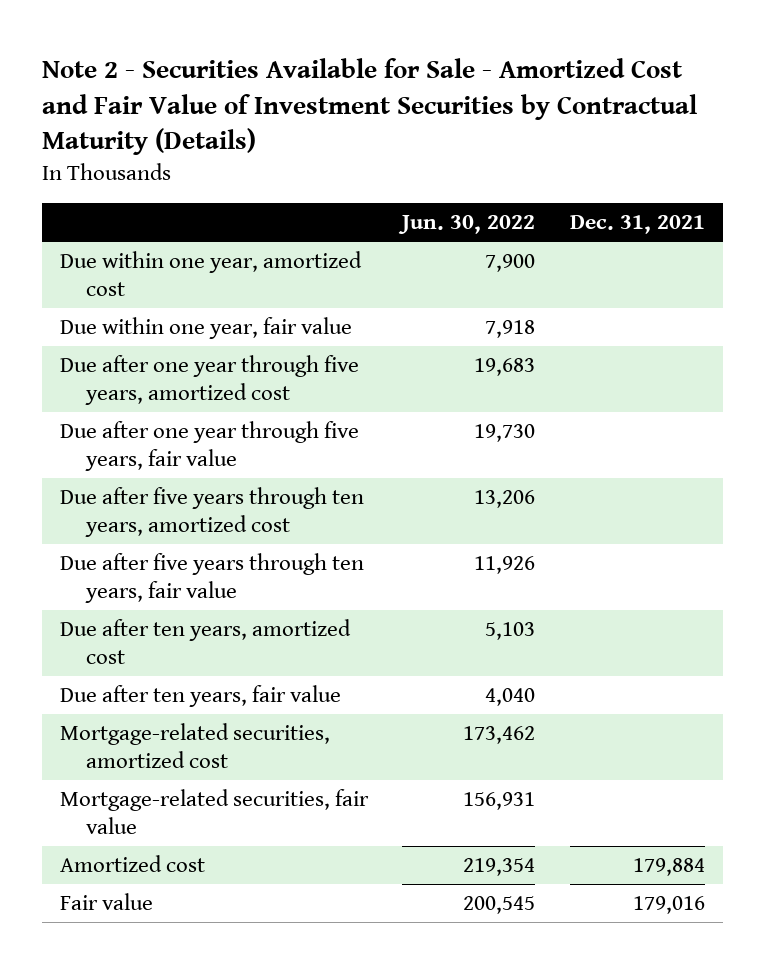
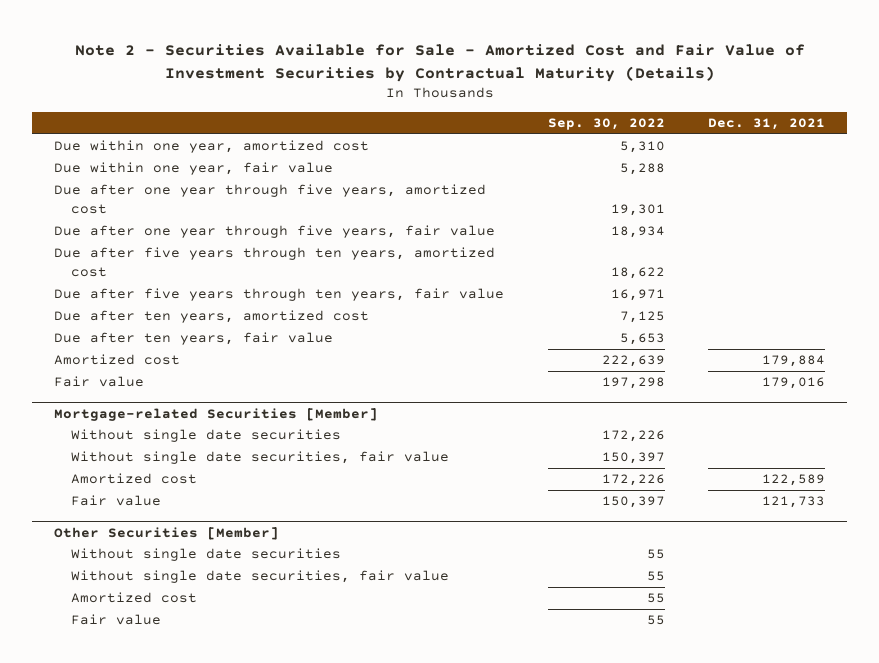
- | Jun. 30, 2022 | Dec. 31, 2021
+ | Sep. 30, 2022 | Dec. 31, 2021
- Mortgage-related securities, amortized cost | 173,462 |
- Mortgage-related securities, fair value | 156,931 |
+ Mortgage-related Securities [Member]
+ Without single date securities | 172,226 |
+ Without single date securities, fair value | 150,397 |
+ Amortized cost | 172,226 | 122,589
+ Fair value | 150,397 | 121,733
+ Other Securities [Member]
+ Without single date securities | 55 |
+ Without single date securities, fair value | 55 |
+ Amortized cost | 55 |
+ Fair value | 55 |

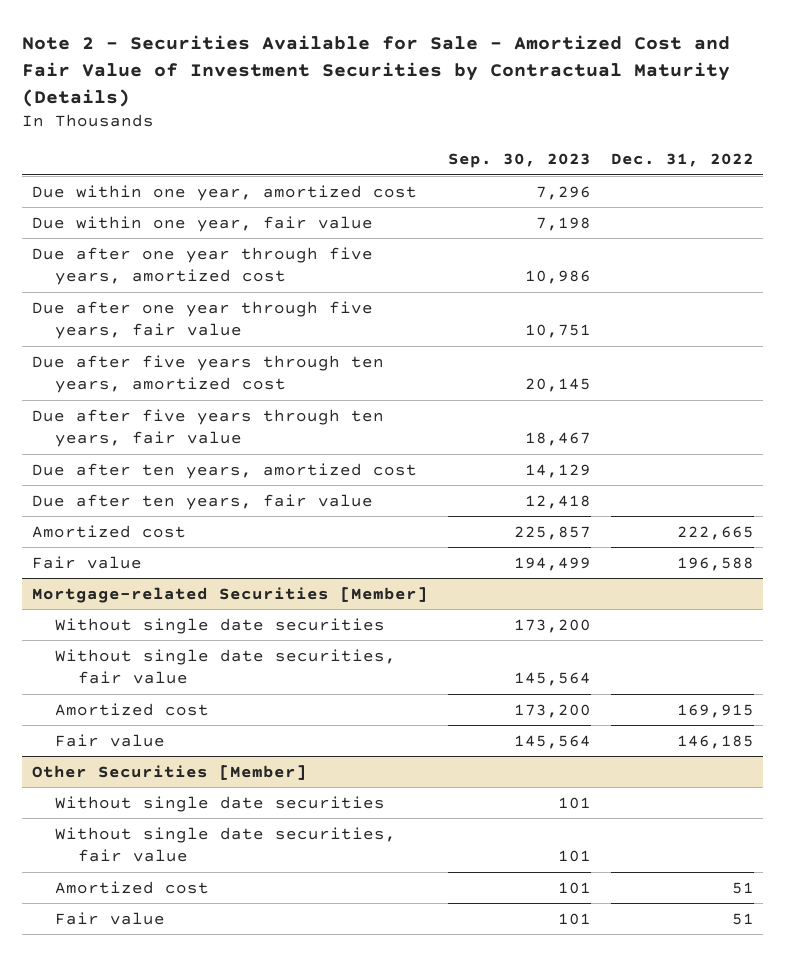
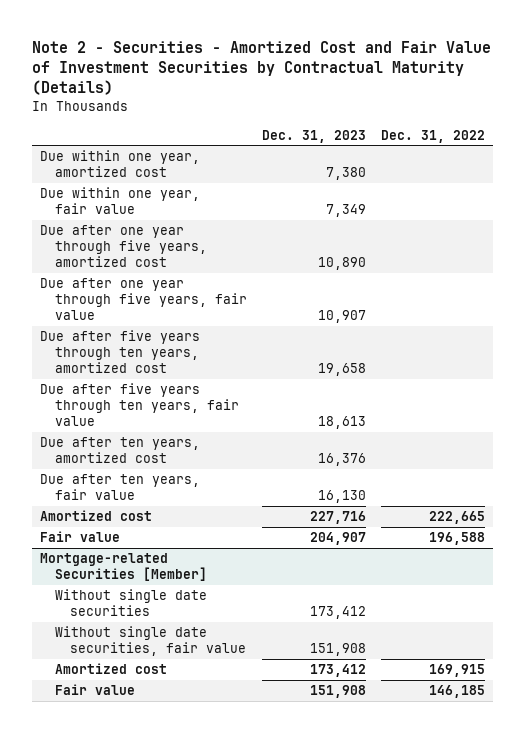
- Note 2 - Securities Available for Sale - Amortized Cost and Fair Value of Investment Securities by Contractual Maturity (Details)
+ Note 2 - Securities - Amortized Cost and Fair Value of Investment Securities by Contractual Maturity (Details)
- | Sep. 30, 2023 | Dec. 31, 2022
+ | Dec. 31, 2023 | Dec. 31, 2022
- Other Securities [Member]
- Without single date securities | 101 |
- Without single date securities, fair value | 101 |
- Amortized cost | 101 | 51
- Fair value | 101 | 51

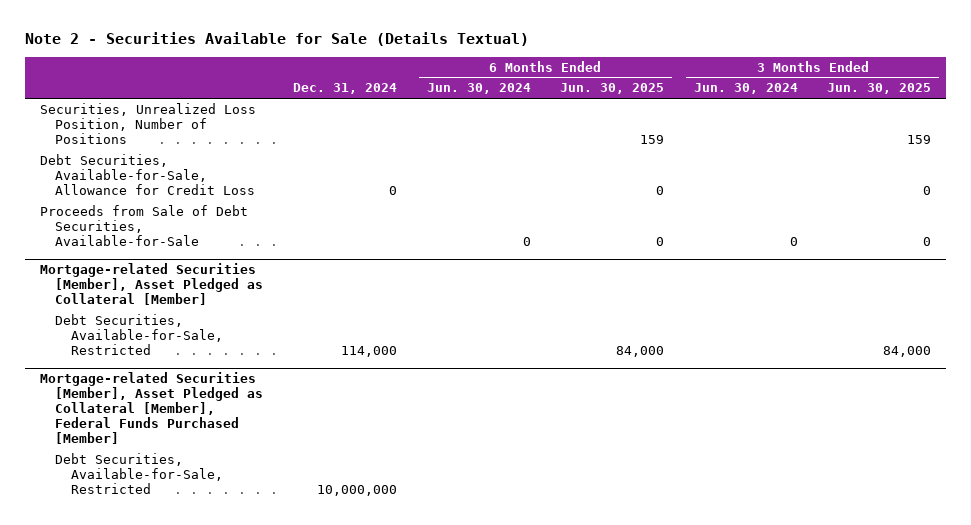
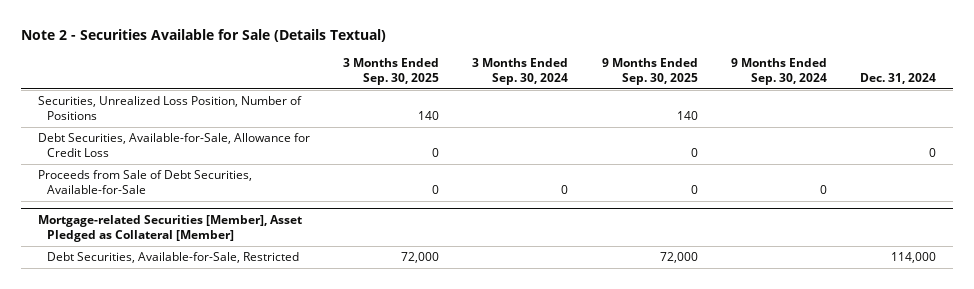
- | Dec. 31, 2024 | 6 Months Ended Jun. 30, 2024 | 6 Months Ended Jun. 30, 2025 | 3 Months Ended Jun. 30, 2024 | 3 Months Ended Jun. 30, 2025
+ | 3 Months Ended Sep. 30, 2025 | 3 Months Ended Sep. 30, 2024 | 9 Months Ended Sep. 30, 2025 | 9 Months Ended Sep. 30, 2024 | Dec. 31, 2024
- Mortgage-related Securities [Member], Asset Pledged as Collateral [Member], Federal Funds Purchased [Member]
- Debt Securities, Available-for-Sale, Restricted | 10,000,000 | | | |

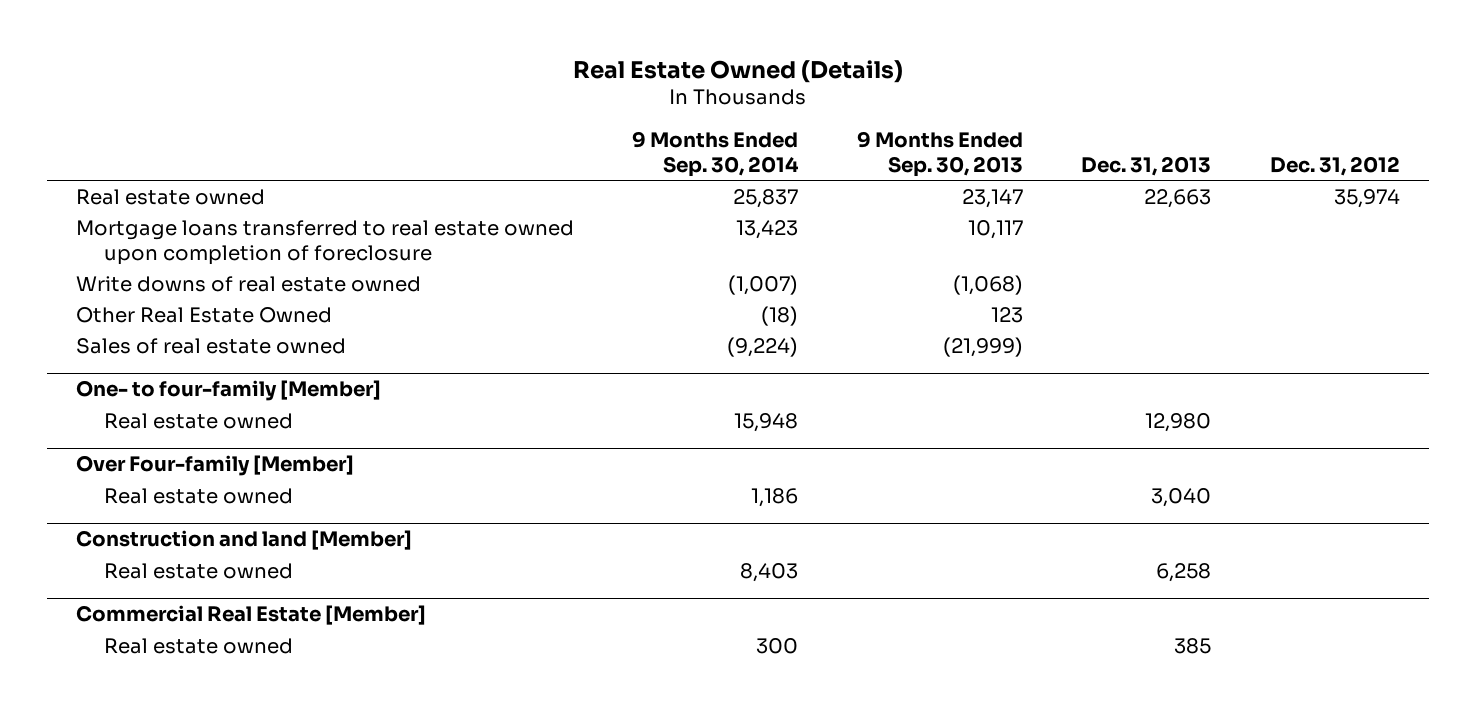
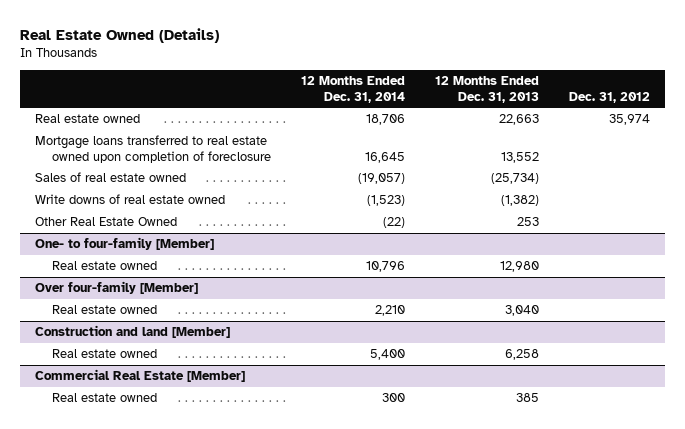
- | 9 Months Ended Sep. 30, 2014 | 9 Months Ended Sep. 30, 2013 | Dec. 31, 2013 | Dec. 31, 2012
+ | 12 Months Ended Dec. 31, 2014 | 12 Months Ended Dec. 31, 2013 | Dec. 31, 2012
moved up: Sales of real estate owned | (19,057) | (25,734) |
- Over Four-family [Member]
+ Over four-family [Member]

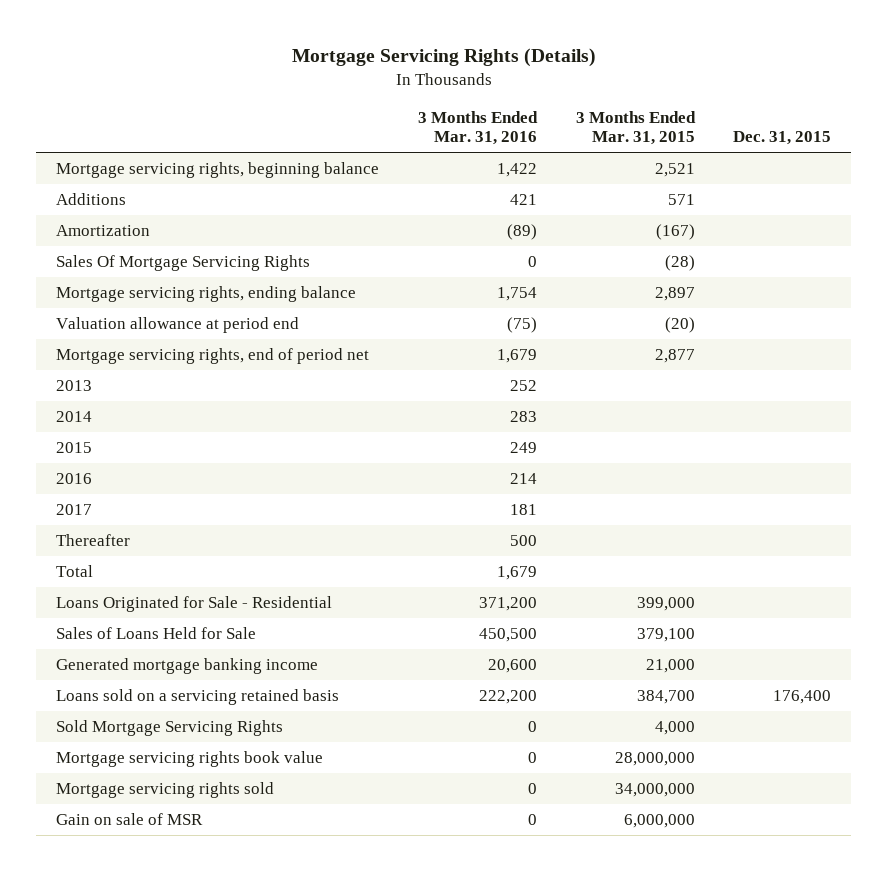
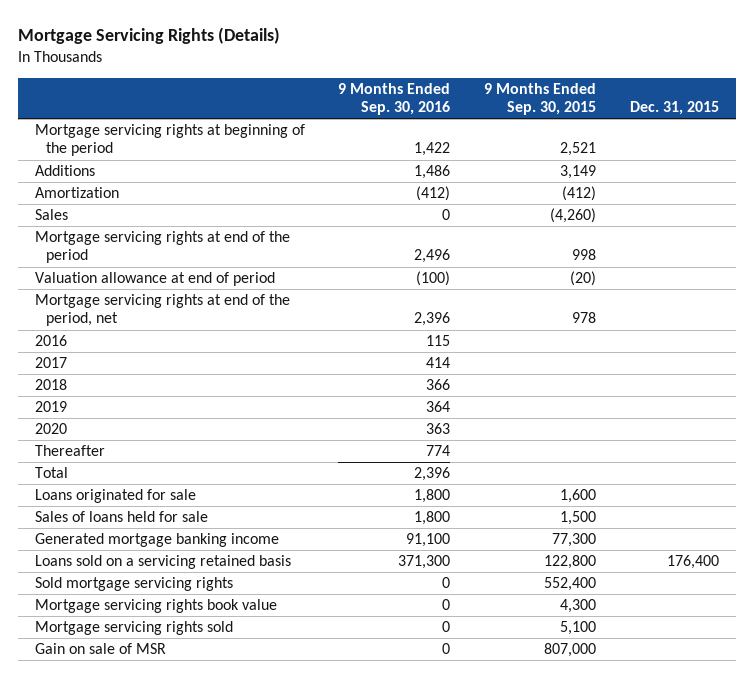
- | 3 Months Ended Mar. 31, 2016 | 3 Months Ended Mar. 31, 2015 | Dec. 31, 2015
+ | 9 Months Ended Sep. 30, 2016 | 9 Months Ended Sep. 30, 2015 | Dec. 31, 2015
- Mortgage servicing rights, beginning balance | 1,422 | 2,521 |
+ Mortgage servicing rights at beginning of the period | 1,422 | 2,521 |
- Sales Of Mortgage Servicing Rights | 0 | (28) |
- Mortgage servicing rights, ending balance | 1,754 | 2,897 |
- Valuation allowance at period end | (75) | (20) |
- Mortgage servicing rights, end of period net | 1,679 | 2,877 |
- 2013 | 252 | |
- 2014 | 283 | |
- 2015 | 249 | |
+ Sales | 0 | (4,260) |
+ Mortgage servicing rights at end of the period | 2,496 | 998 |
+ Valuation allowance at end of period | (100) | (20) |
+ Mortgage servicing rights at end of the period, net | 2,396 | 978 |
+ 2018 | 366 | |
+ 2019 | 364 | |
+ 2020 | 363 | |
- Loans Originated for Sale - Residential | 371,200 | 399,000 |
- Sales of Loans Held for Sale | 450,500 | 379,100 |
+ Loans originated for sale | 1,800 | 1,600 |
+ Sales of loans held for sale | 1,800 | 1,500 |
- Sold Mortgage Servicing Rights | 0 | 4,000 |
+ Sold mortgage servicing rights | 0 | 552,400 |

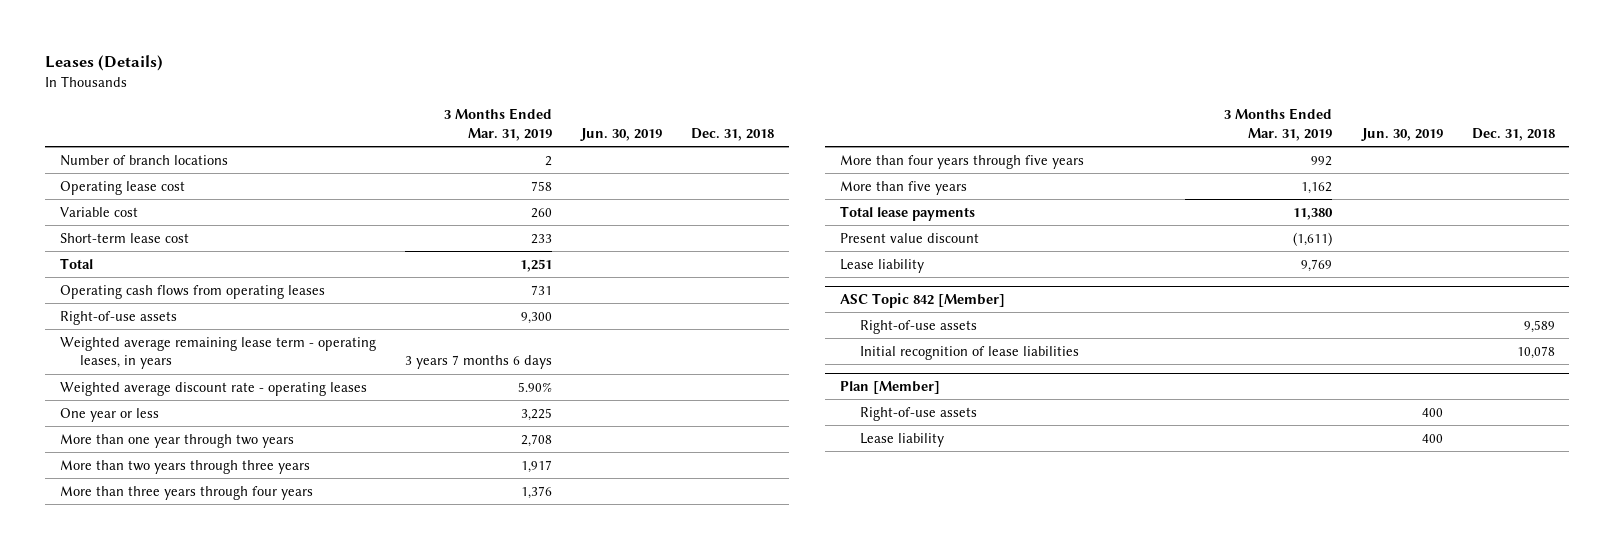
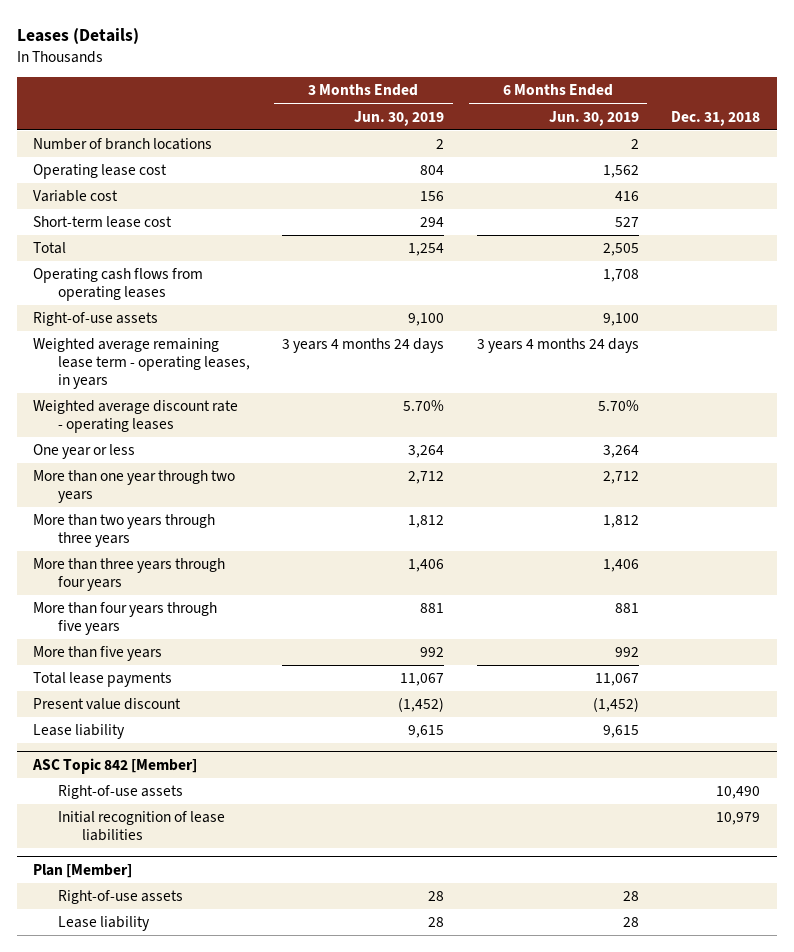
- | 3 Months Ended Mar. 31, 2019 | Jun. 30, 2019 | Dec. 31, 2018
+ | 3 Months Ended Jun. 30, 2019 | 6 Months Ended Jun. 30, 2019 | Dec. 31, 2018
@ ASC Topic 842 [Member]
- Right-of-use assets | | | 9,589
- Initial recognition of lease liabilities | | | 10,078
+ Right-of-use assets | | | 10,490
+ Initial recognition of lease liabilities | | | 10,979

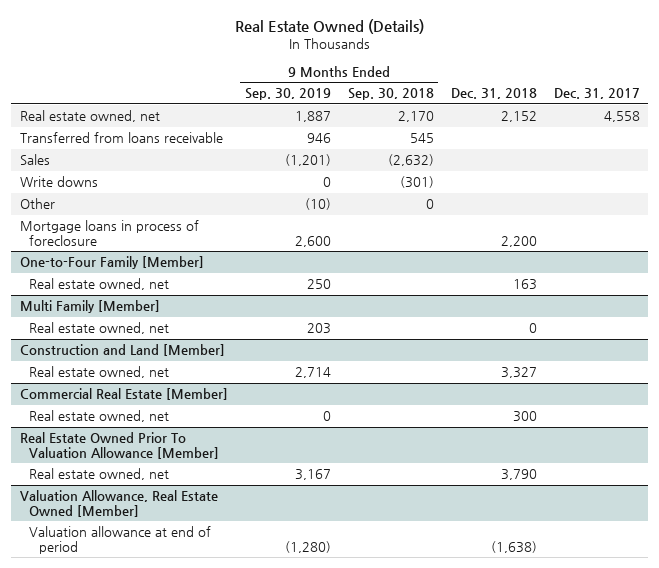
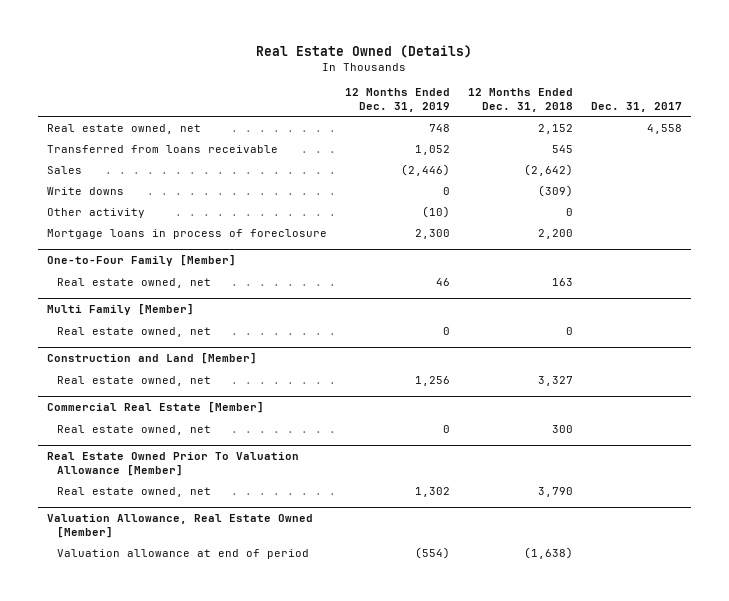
- | 9 Months Ended Sep. 30, 2019 | 9 Months Ended Sep. 30, 2018 | Dec. 31, 2018 | Dec. 31, 2017
+ | 12 Months Ended Dec. 31, 2019 | 12 Months Ended Dec. 31, 2018 | Dec. 31, 2017
- Other | (10) | 0 | |
+ Other activity | (10) | 0 |

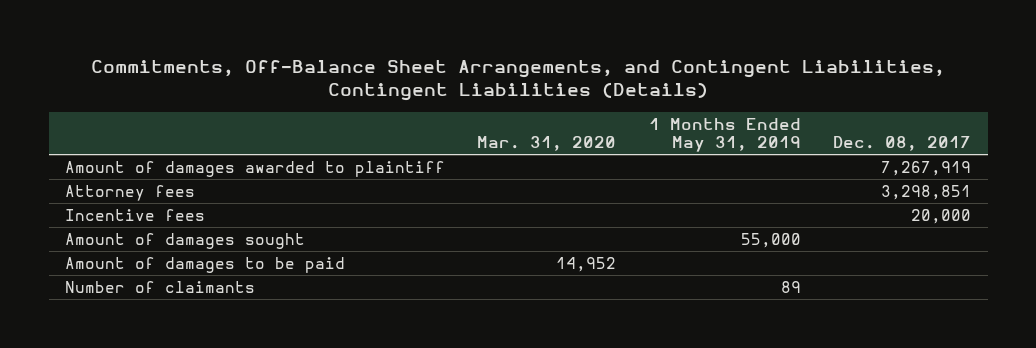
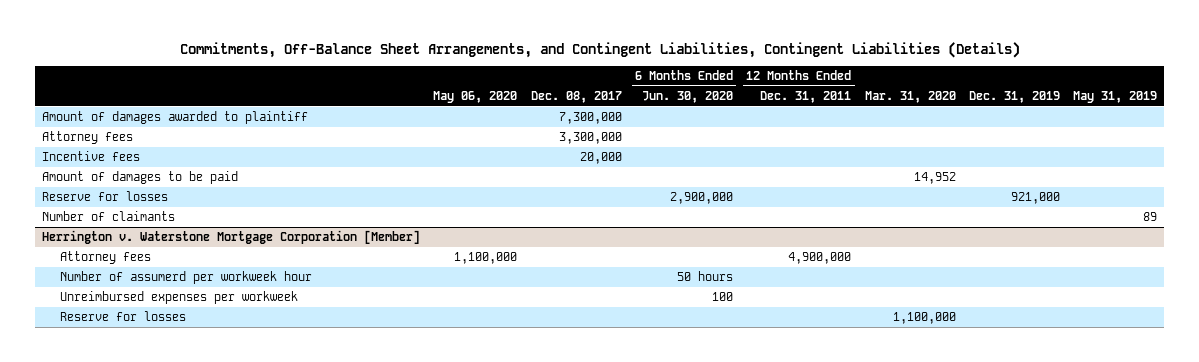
- | Mar. 31, 2020 | 1 Months Ended May 31, 2019 | Dec. 08, 2017
+ | May 06, 2020 | Dec. 08, 2017 | 6 Months Ended Jun. 30, 2020 | 12 Months Ended Dec. 31, 2011 | Mar. 31, 2020 | Dec. 31, 2019 | May 31, 2019
- Amount of damages awarded to plaintiff | | | 7,267,919
- Attorney fees | | | 3,298,851
+ Amount of damages awarded to plaintiff | | 7,300,000 | | | | |
+ Attorney fees | | 3,300,000 | | | | |
- Amount of damages sought | | 55,000 |
+ Reserve for losses | | | 2,900,000 | | | 921,000 |
+ Herrington v. Waterstone Mortgage Corporation [Member]
+ Attorney fees | 1,100,000 | | | 4,900,000 | | |
+ Number of assumerd per workweek hour | | | 50 hours | | | |
+ Unreimbursed expenses per workweek | | | 100 | | | |
+ Reserve for losses | | | | | 1,100,000 | |

